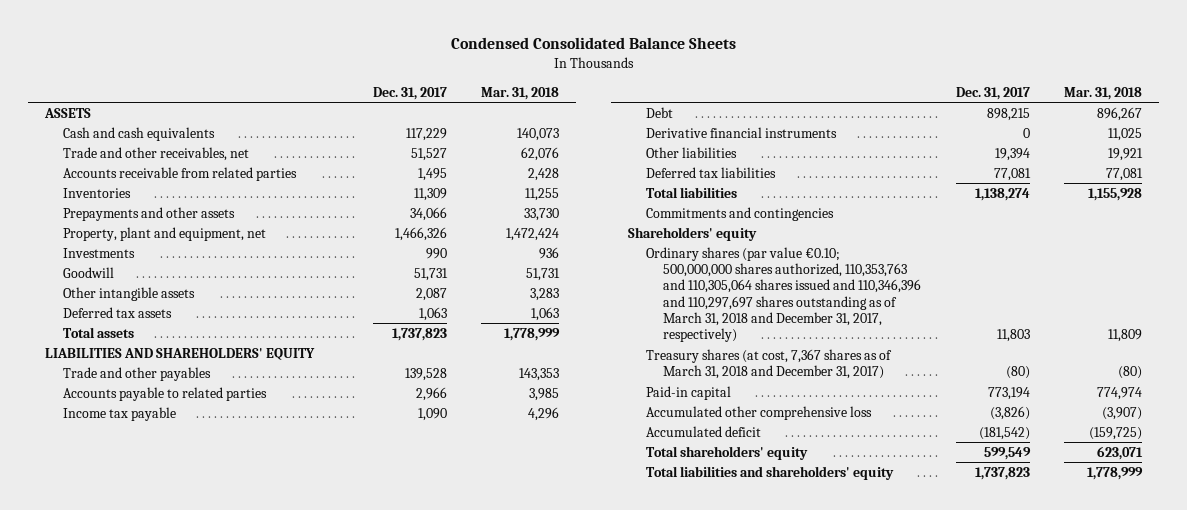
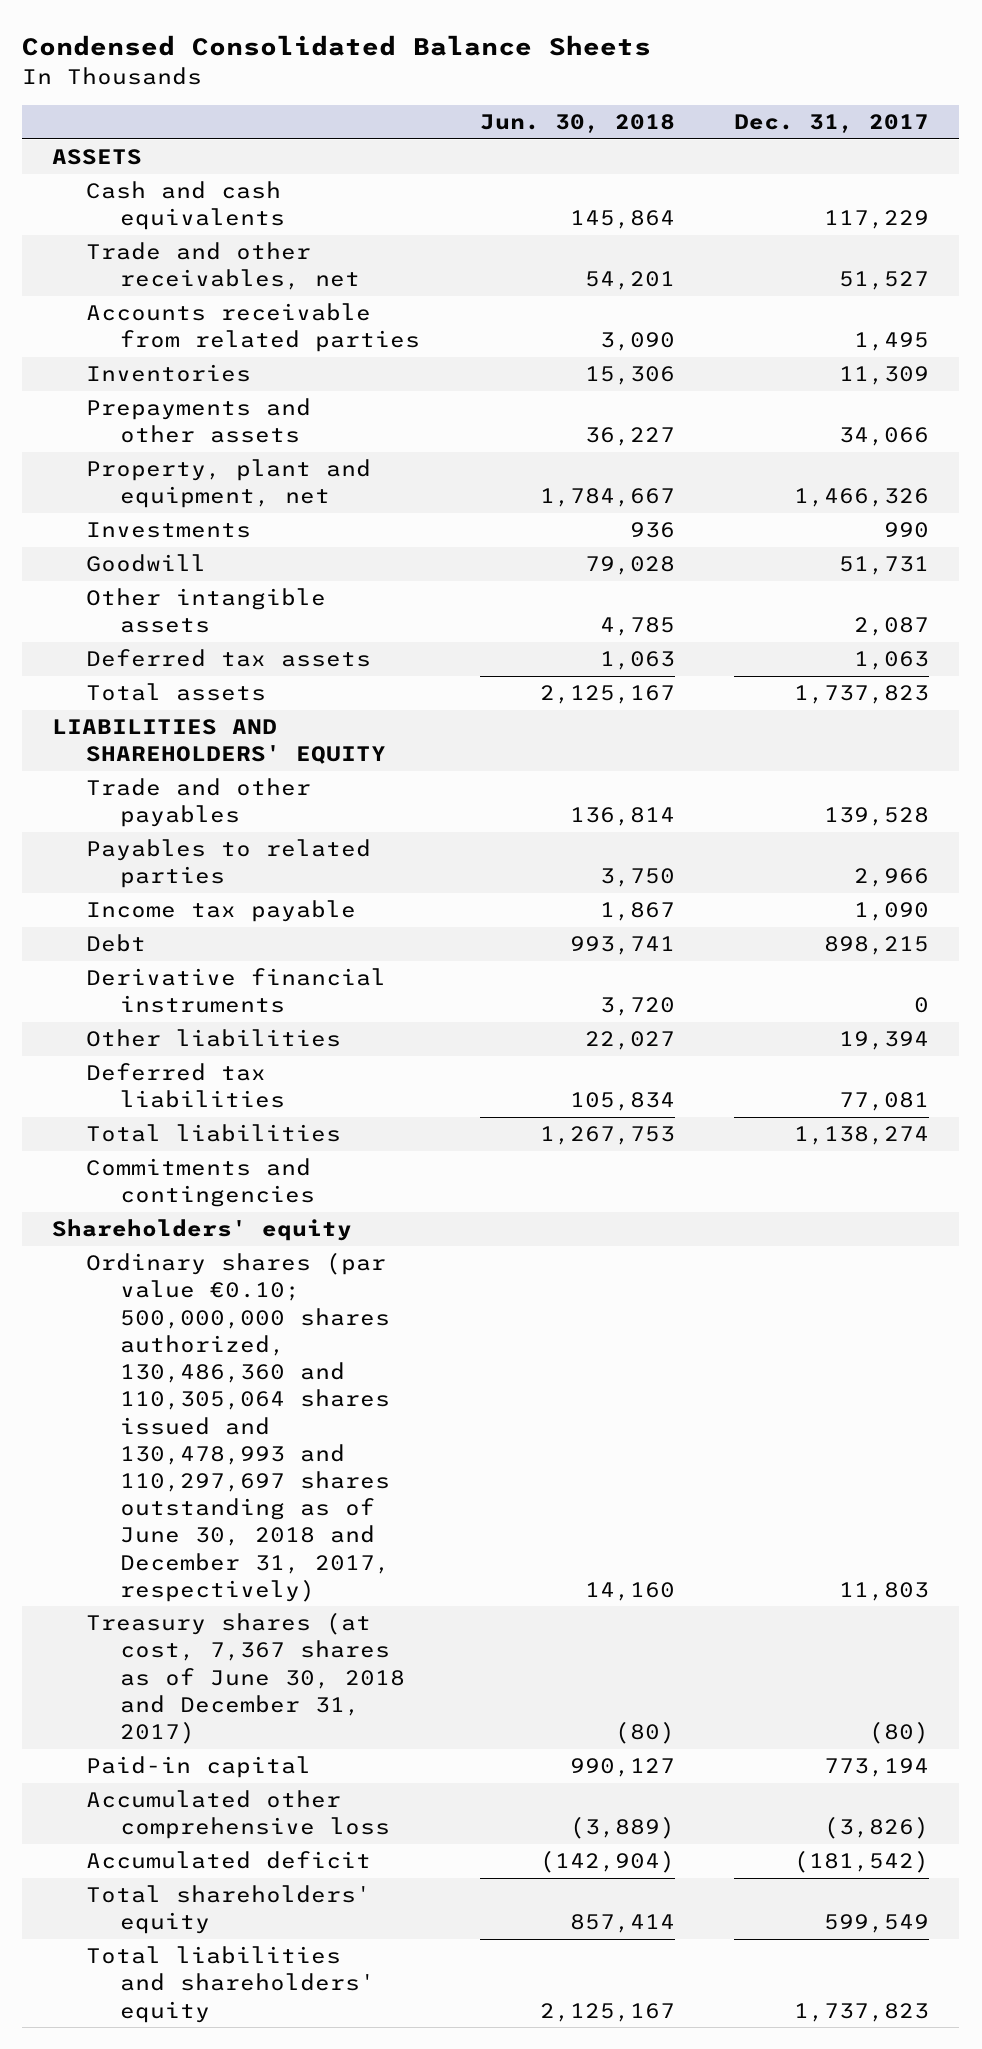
- | Dec. 31, 2017 | Mar. 31, 2018
+ | Jun. 30, 2018 | Dec. 31, 2017
- Accounts payable to related parties | 2,966 | 3,985
+ Payables to related parties | 3,750 | 2,966
- Ordinary shares (par value €0.10; 500,000,000 shares authorized, 110,353,763 and 110,305,064 shares issued and 110,346,396 and 110,297,697 shares outstanding as of March 31, 2018 and December 31, 2017, respectively) | 11,803 | 11,809
- Treasury shares (at cost, 7,367 shares as of March 31, 2018 and December 31, 2017) | (80) | (80)
+ Ordinary shares (par value €0.10; 500,000,000 shares authorized, 130,486,360 and 110,305,064 shares issued and 130,478,993 and 110,297,697 shares outstanding as of June 30, 2018 and December 31, 2017, respectively) | 14,160 | 11,803
+ Treasury shares (at cost, 7,367 shares as of June 30, 2018 and December 31, 2017) | (80) | (80)

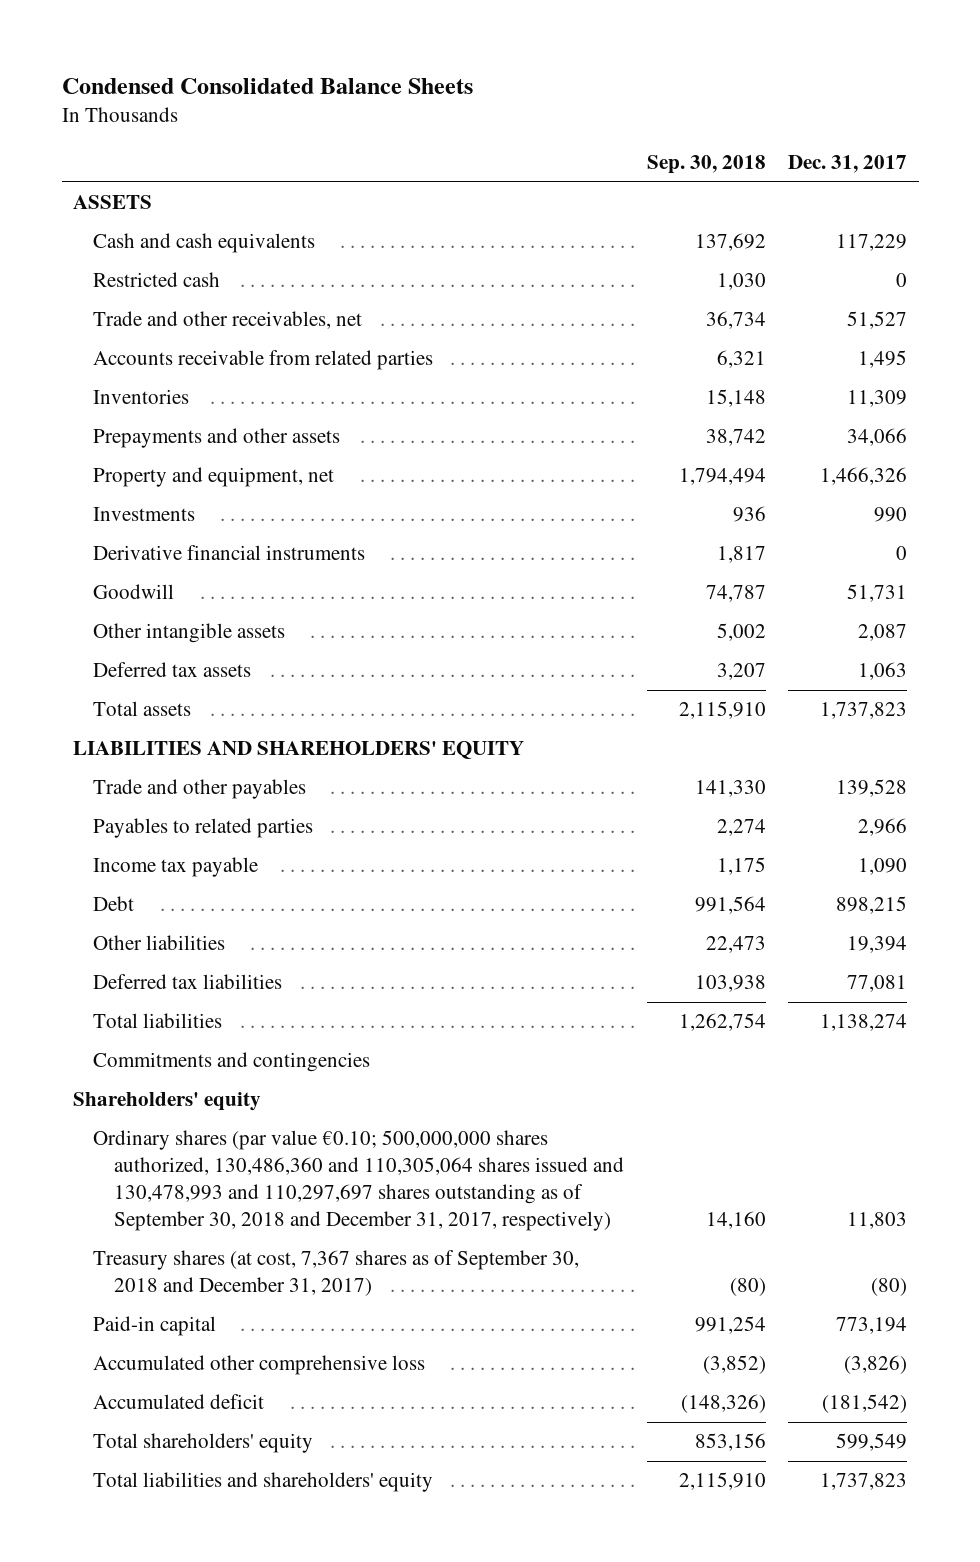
- | Jun. 30, 2018 | Dec. 31, 2017
+ | Sep. 30, 2018 | Dec. 31, 2017
+ Restricted cash | 1,030 | 0
- Property, plant and equipment, net | 1,784,667 | 1,466,326
+ Property and equipment, net | 1,794,494 | 1,466,326
moved up: Derivative financial instruments | 1,817 | 0
- Ordinary shares (par value €0.10; 500,000,000 shares authorized, 130,486,360 and 110,305,064 shares issued and 130,478,993 and 110,297,697 shares outstanding as of June 30, 2018 and December 31, 2017, respectively) | 14,160 | 11,803
- Treasury shares (at cost, 7,367 shares as of June 30, 2018 and December 31, 2017) | (80) | (80)
+ Ordinary shares (par value €0.10; 500,000,000 shares authorized, 130,486,360 and 110,305,064 shares issued and 130,478,993 and 110,297,697 shares outstanding as of September 30, 2018 and December 31, 2017, respectively) | 14,160 | 11,803
+ Treasury shares (at cost, 7,367 shares as of September 30, 2018 and December 31, 2017) | (80) | (80)

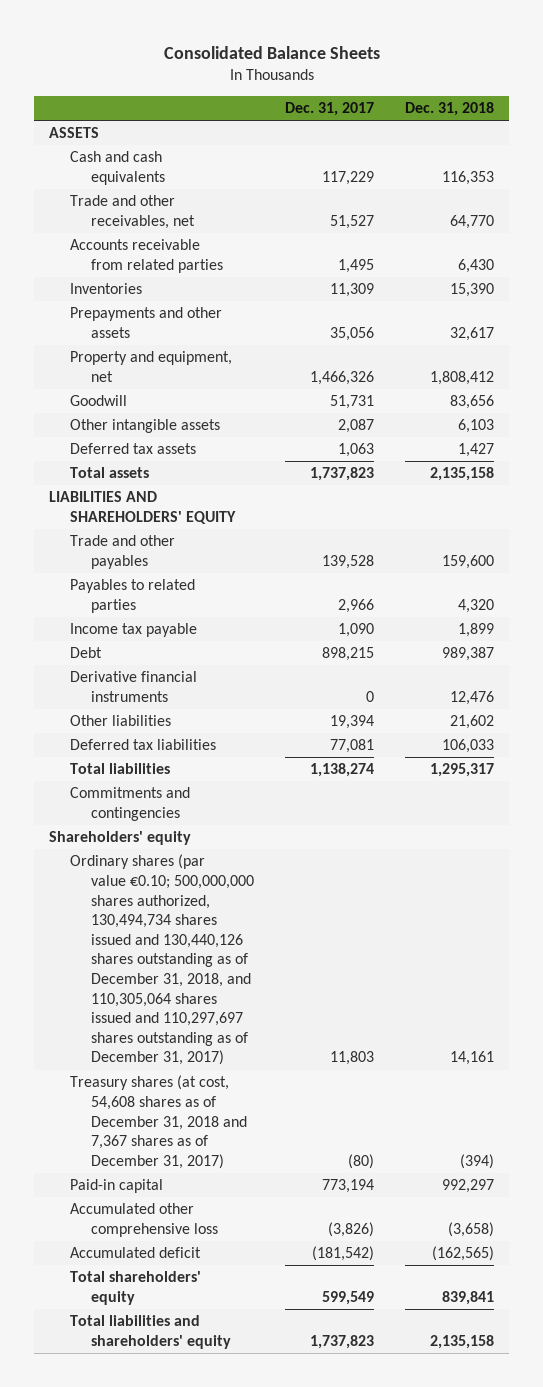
- Condensed Consolidated Balance Sheets
+ Consolidated Balance Sheets
- | Sep. 30, 2018 | Dec. 31, 2017
+ | Dec. 31, 2017 | Dec. 31, 2018
- Restricted cash | 1,030 | 0
- Prepayments and other assets | 38,742 | 34,066
+ Prepayments and other assets | 35,056 | 32,617
- Investments | 936 | 990
moved down: Derivative financial instruments | 0 | 12,476
- Ordinary shares (par value €0.10; 500,000,000 shares authorized, 130,486,360 and 110,305,064 shares issued and 130,478,993 and 110,297,697 shares outstanding as of September 30, 2018 and December 31, 2017, respectively) | 14,160 | 11,803
- Treasury shares (at cost, 7,367 shares as of September 30, 2018 and December 31, 2017) | (80) | (80)
+ Ordinary shares (par value €0.10; 500,000,000 shares authorized, 130,494,734 shares issued and 130,440,126 shares outstanding as of December 31, 2018, and 110,305,064 shares issued and 110,297,697 shares outstanding as of December 31, 2017) | 11,803 | 14,161
+ Treasury shares (at cost, 54,608 shares as of December 31, 2018 and 7,367 shares as of December 31, 2017) | (80) | (394)

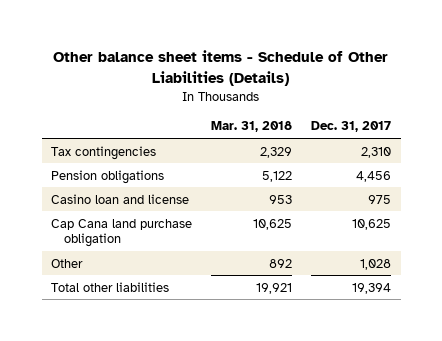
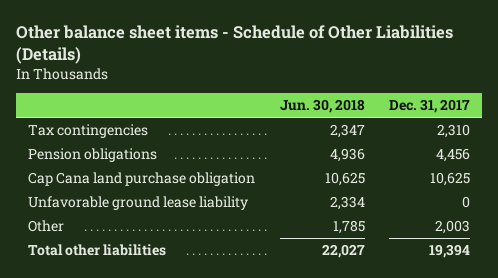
- | Mar. 31, 2018 | Dec. 31, 2017
+ | Jun. 30, 2018 | Dec. 31, 2017
- Casino loan and license | 953 | 975
- Other | 892 | 1,028
+ Unfavorable ground lease liability | 2,334 | 0
+ Other | 1,785 | 2,003

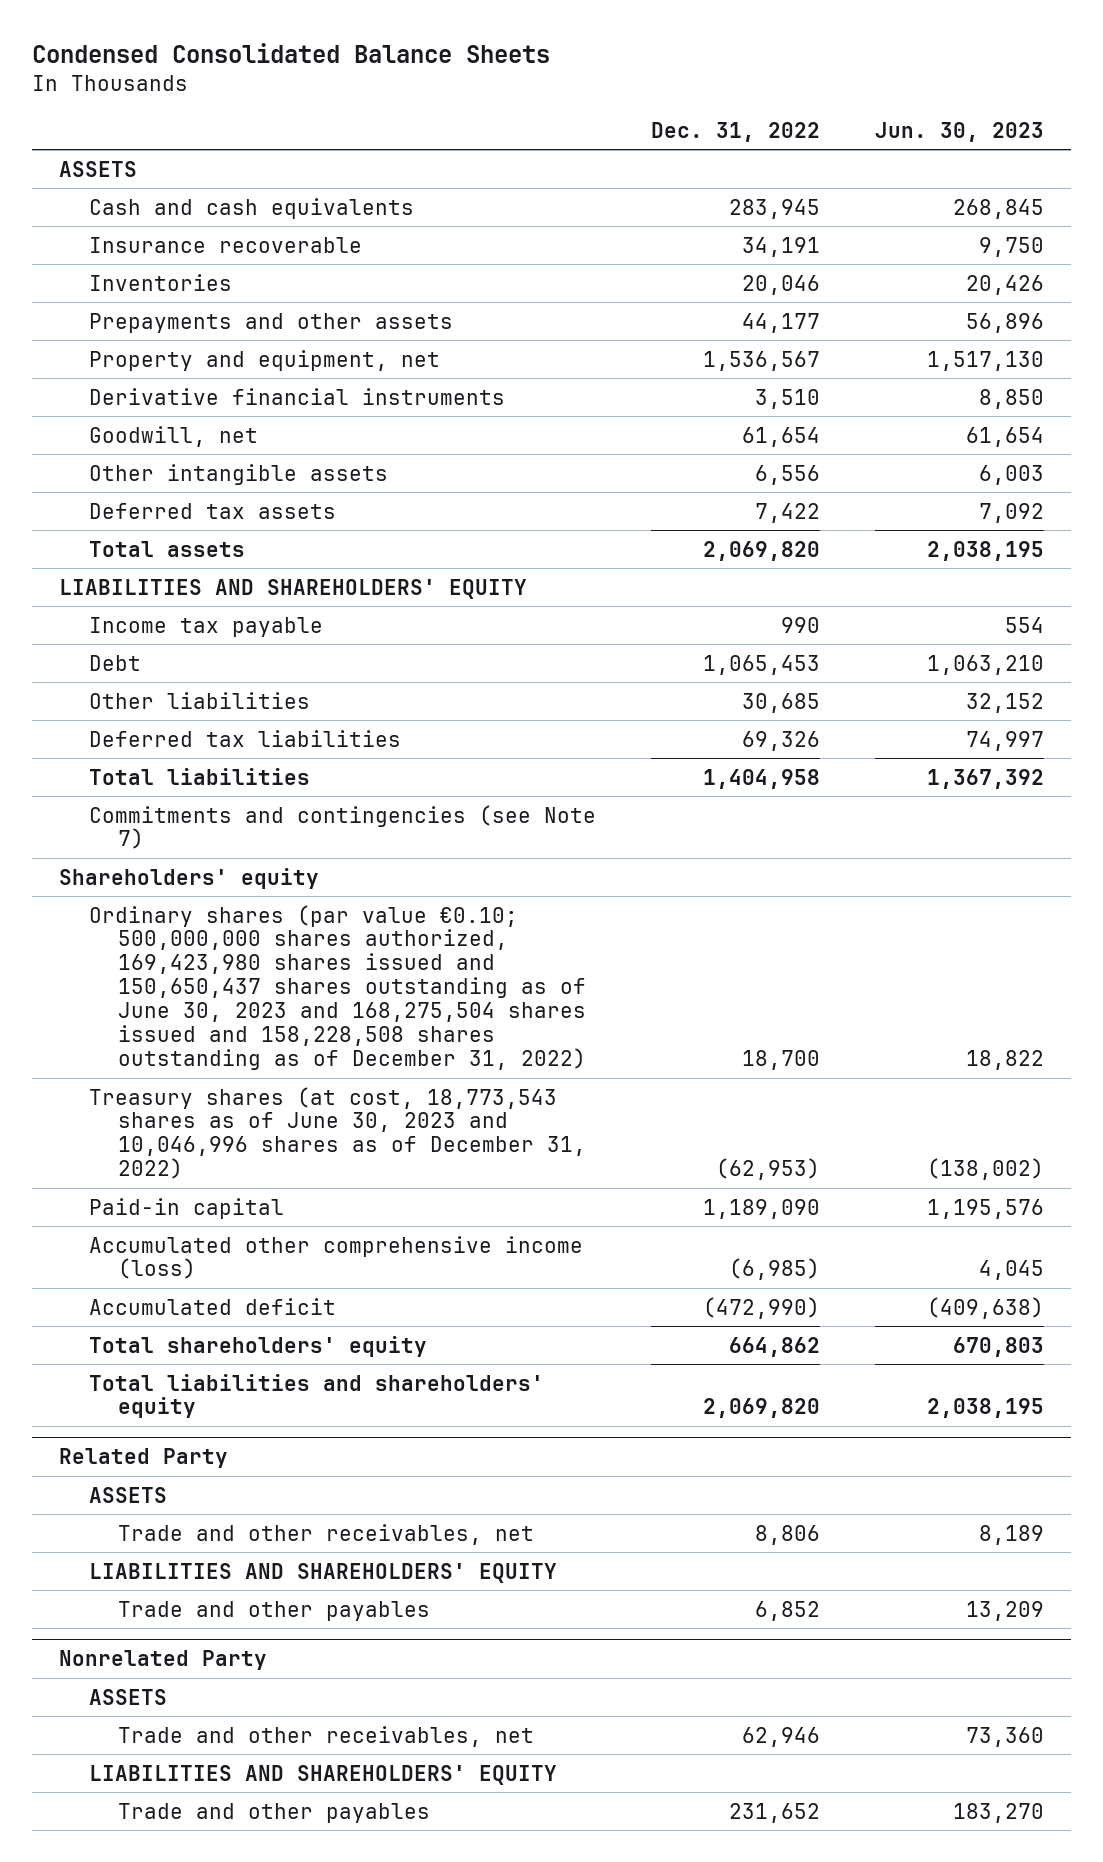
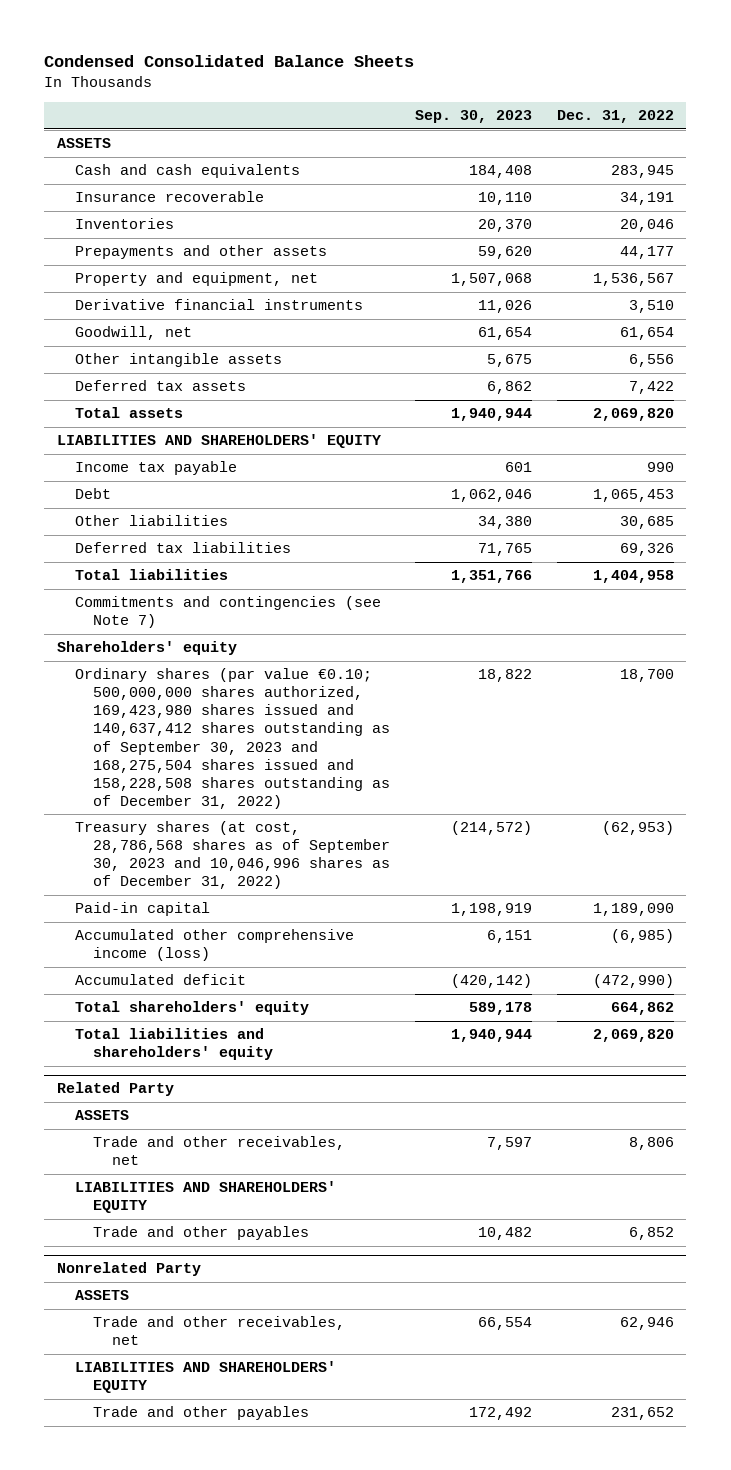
- | Dec. 31, 2022 | Jun. 30, 2023
+ | Sep. 30, 2023 | Dec. 31, 2022
- Ordinary shares (par value €0.10; 500,000,000 shares authorized, 169,423,980 shares issued and 150,650,437 shares outstanding as of June 30, 2023 and 168,275,504 shares issued and 158,228,508 shares outstanding as of December 31, 2022) | 18,700 | 18,822
- Treasury shares (at cost, 18,773,543 shares as of June 30, 2023 and 10,046,996 shares as of December 31, 2022) | (62,953) | (138,002)
+ Ordinary shares (par value €0.10; 500,000,000 shares authorized, 169,423,980 shares issued and 140,637,412 shares outstanding as of September 30, 2023 and 168,275,504 shares issued and 158,228,508 shares outstanding as of December 31, 2022) | 18,822 | 18,700
+ Treasury shares (at cost, 28,786,568 shares as of September 30, 2023 and 10,046,996 shares as of December 31, 2022) | (214,572) | (62,953)

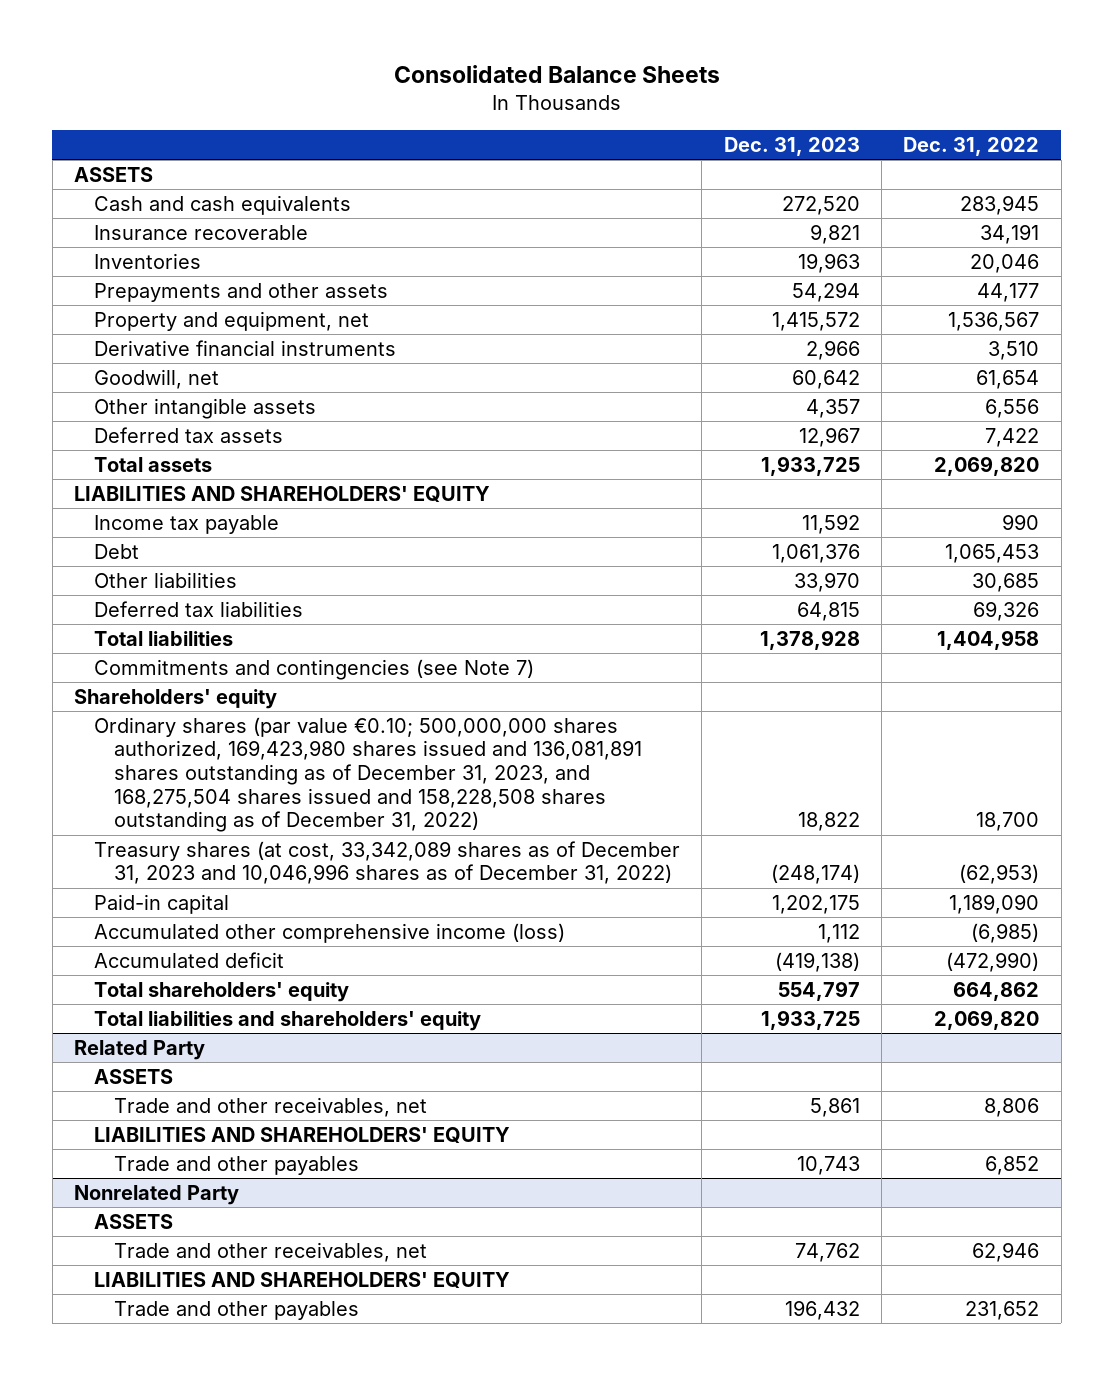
- Condensed Consolidated Balance Sheets
+ Consolidated Balance Sheets
- | Sep. 30, 2023 | Dec. 31, 2022
+ | Dec. 31, 2023 | Dec. 31, 2022
- Ordinary shares (par value €0.10; 500,000,000 shares authorized, 169,423,980 shares issued and 140,637,412 shares outstanding as of September 30, 2023 and 168,275,504 shares issued and 158,228,508 shares outstanding as of December 31, 2022) | 18,822 | 18,700
- Treasury shares (at cost, 28,786,568 shares as of September 30, 2023 and 10,046,996 shares as of December 31, 2022) | (214,572) | (62,953)
+ Ordinary shares (par value €0.10; 500,000,000 shares authorized, 169,423,980 shares issued and 136,081,891 shares outstanding as of December 31, 2023, and 168,275,504 shares issued and 158,228,508 shares outstanding as of December 31, 2022) | 18,822 | 18,700
+ Treasury shares (at cost, 33,342,089 shares as of December 31, 2023 and 10,046,996 shares as of December 31, 2022) | (248,174) | (62,953)

